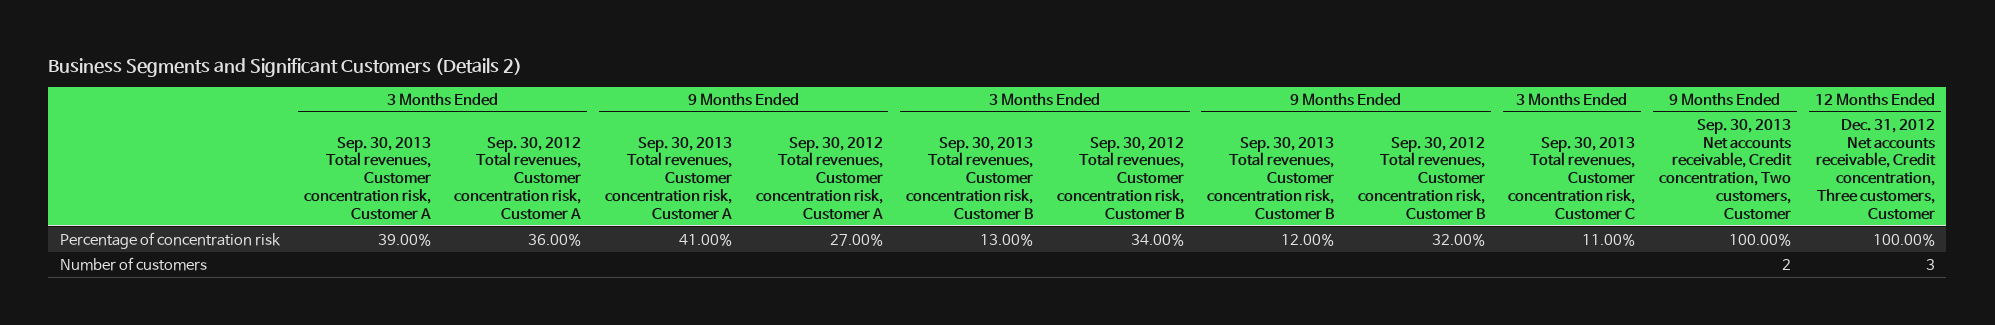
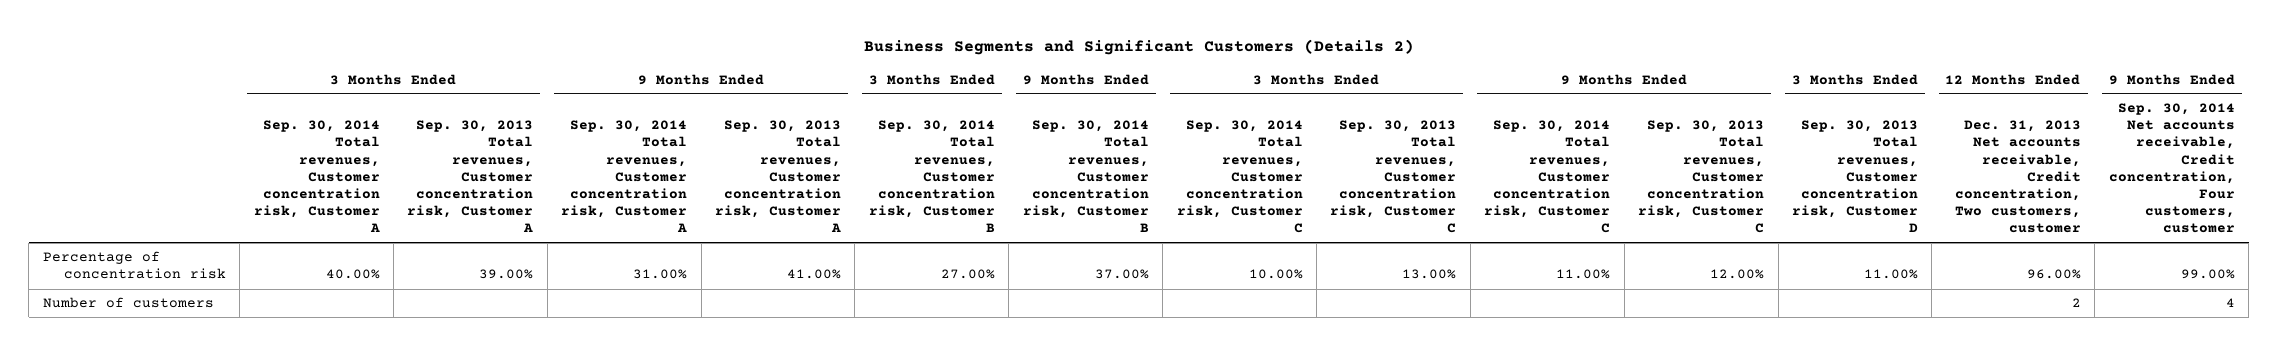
- | 3 Months Ended Sep. 30, 2013 Total revenues, Customer concentration risk, Customer A | 3 Months Ended Sep. 30, 2012 Total revenues, Customer concentration risk, Customer A | 9 Months Ended Sep. 30, 2013 Total revenues, Customer concentration risk, Customer A | 9 Months Ended Sep. 30, 2012 Total revenues, Customer concentration risk, Customer A | 3 Months Ended Sep. 30, 2013 Total revenues, Customer concentration risk, Customer B | 3 Months Ended Sep. 30, 2012 Total revenues, Customer concentration risk, Customer B | 9 Months Ended Sep. 30, 2013 Total revenues, Customer concentration risk, Customer B | 9 Months Ended Sep. 30, 2012 Total revenues, Customer concentration risk, Customer B | 3 Months Ended Sep. 30, 2013 Total revenues, Customer concentration risk, Customer C | 9 Months Ended Sep. 30, 2013 Net accounts receivable, Credit concentration, Two customers, Customer | 12 Months Ended Dec. 31, 2012 Net accounts receivable, Credit concentration, Three customers, Customer
+ | 3 Months Ended Sep. 30, 2014 Total revenues, Customer concentration risk, Customer A | 3 Months Ended Sep. 30, 2013 Total revenues, Customer concentration risk, Customer A | 9 Months Ended Sep. 30, 2014 Total revenues, Customer concentration risk, Customer A | 9 Months Ended Sep. 30, 2013 Total revenues, Customer concentration risk, Customer A | 3 Months Ended Sep. 30, 2014 Total revenues, Customer concentration risk, Customer B | 9 Months Ended Sep. 30, 2014 Total revenues, Customer concentration risk, Customer B | 3 Months Ended Sep. 30, 2014 Total revenues, Customer concentration risk, Customer C | 3 Months Ended Sep. 30, 2013 Total revenues, Customer concentration risk, Customer C | 9 Months Ended Sep. 30, 2014 Total revenues, Customer concentration risk, Customer C | 9 Months Ended Sep. 30, 2013 Total revenues, Customer concentration risk, Customer C | 3 Months Ended Sep. 30, 2013 Total revenues, Customer concentration risk, Customer D | 12 Months Ended Dec. 31, 2013 Net accounts receivable, Credit concentration, Two customers, customer | 9 Months Ended Sep. 30, 2014 Net accounts receivable, Credit concentration, Four customers, customer
- Percentage of concentration risk | 39.00% | 36.00% | 41.00% | 27.00% | 13.00% | 34.00% | 12.00% | 32.00% | 11.00% | 100.00% | 100.00%
+ Percentage of concentration risk | 40.00% | 39.00% | 31.00% | 41.00% | 27.00% | 37.00% | 10.00% | 13.00% | 11.00% | 12.00% | 11.00% | 96.00% | 99.00%

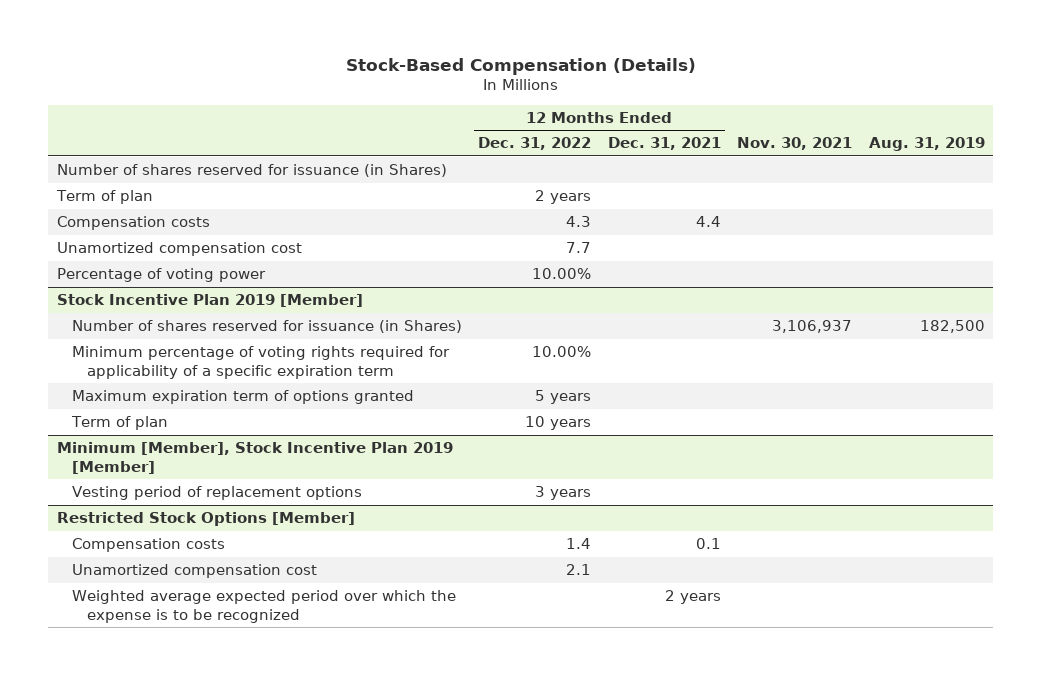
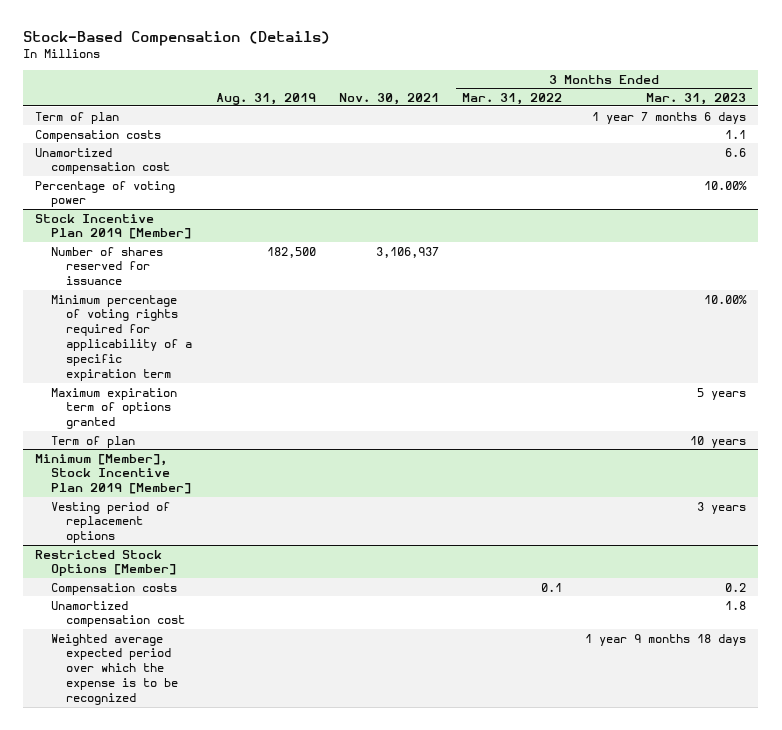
- | 12 Months Ended Dec. 31, 2022 | 12 Months Ended Dec. 31, 2021 | Nov. 30, 2021 | Aug. 31, 2019
+ | Aug. 31, 2019 | Nov. 30, 2021 | 3 Months Ended Mar. 31, 2022 | 3 Months Ended Mar. 31, 2023
- Number of shares reserved for issuance (in Shares)
@ Stock Incentive Plan 2019 [Member]
- Number of shares reserved for issuance (in Shares) | | | 3,106,937 | 182,500
+ Number of shares reserved for issuance | 182,500 | 3,106,937 | |

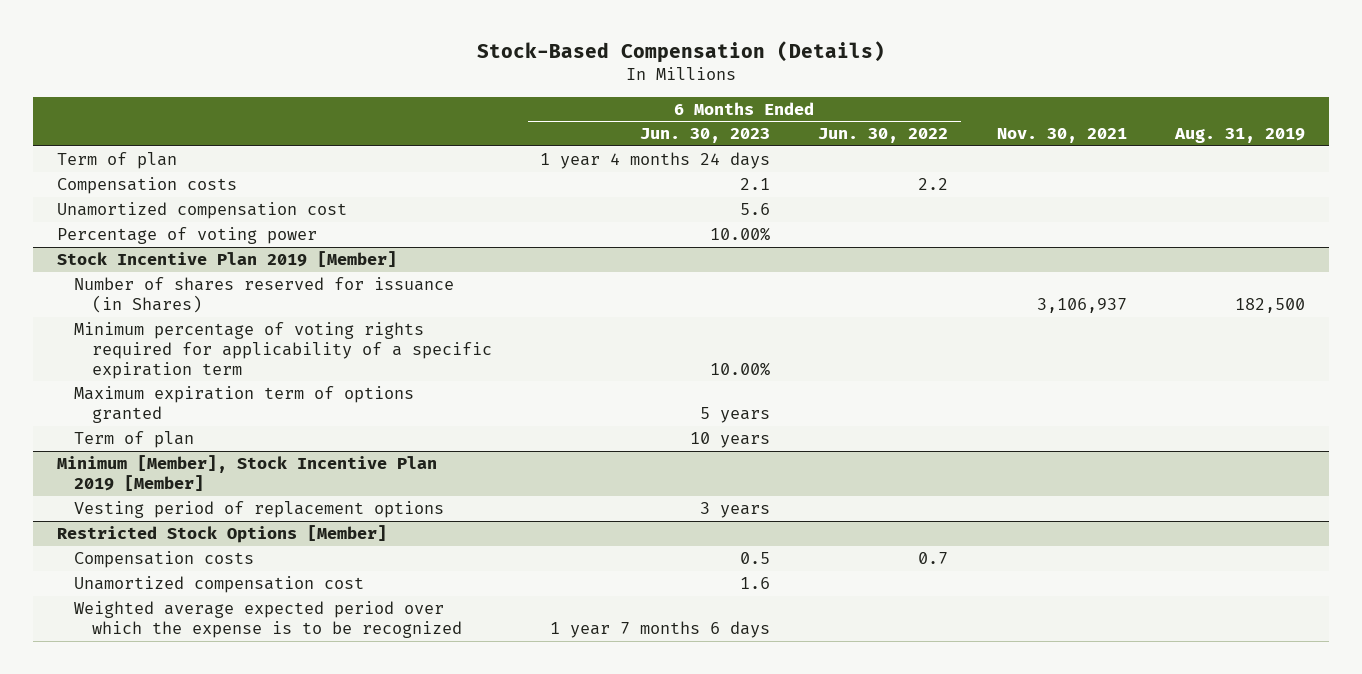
- | Aug. 31, 2019 | Nov. 30, 2021 | 3 Months Ended Mar. 31, 2022 | 3 Months Ended Mar. 31, 2023
+ | 6 Months Ended Jun. 30, 2023 | 6 Months Ended Jun. 30, 2022 | Nov. 30, 2021 | Aug. 31, 2019
@ Stock Incentive Plan 2019 [Member]
- Number of shares reserved for issuance | 182,500 | 3,106,937 | |
+ Number of shares reserved for issuance (in Shares) | | | 3,106,937 | 182,500

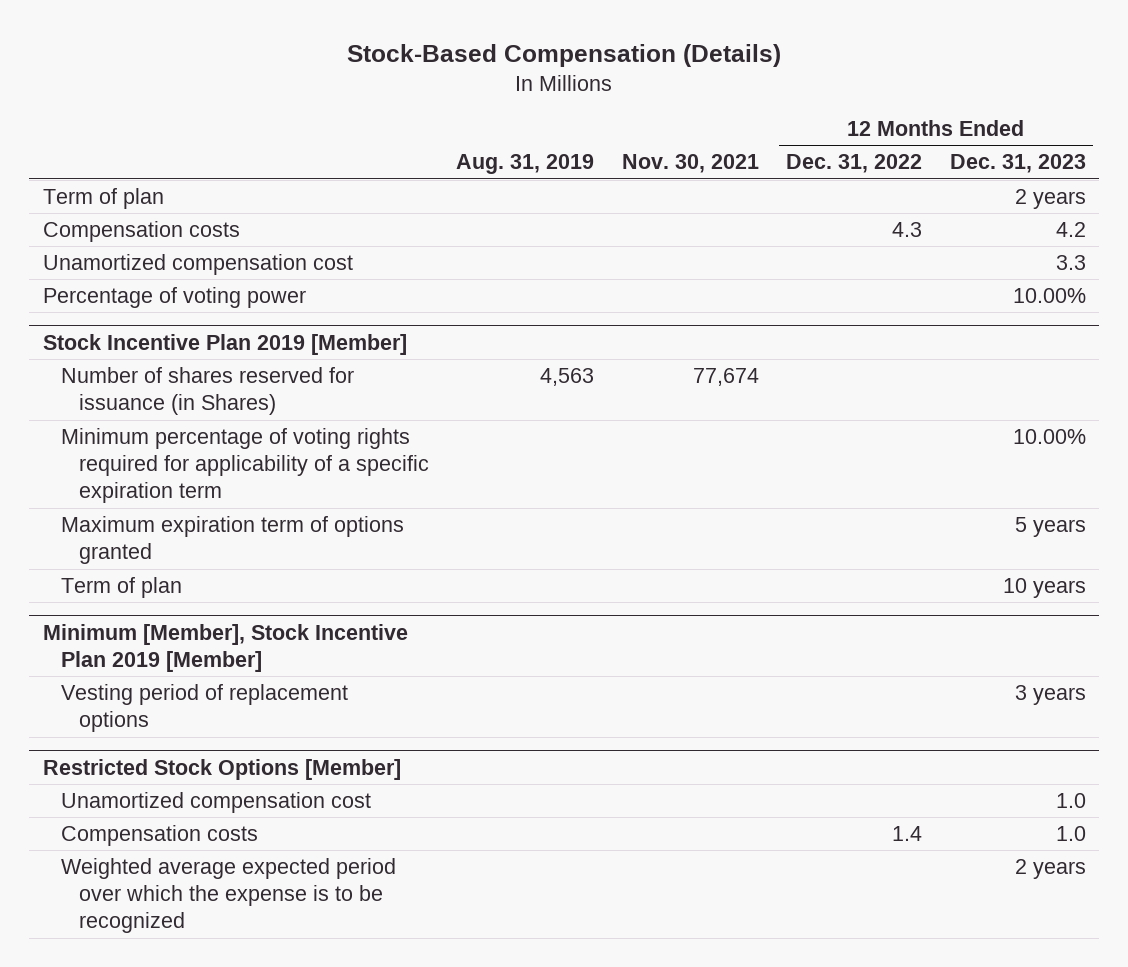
- | 6 Months Ended Jun. 30, 2023 | 6 Months Ended Jun. 30, 2022 | Nov. 30, 2021 | Aug. 31, 2019
+ | Aug. 31, 2019 | Nov. 30, 2021 | 12 Months Ended Dec. 31, 2022 | 12 Months Ended Dec. 31, 2023
@ Stock Incentive Plan 2019 [Member]
- Number of shares reserved for issuance (in Shares) | | | 3,106,937 | 182,500
+ Number of shares reserved for issuance (in Shares) | 4,563 | 77,674 | |
@ Restricted Stock Options [Member]
moved down: Compensation costs | | | 1.4 | 1.0

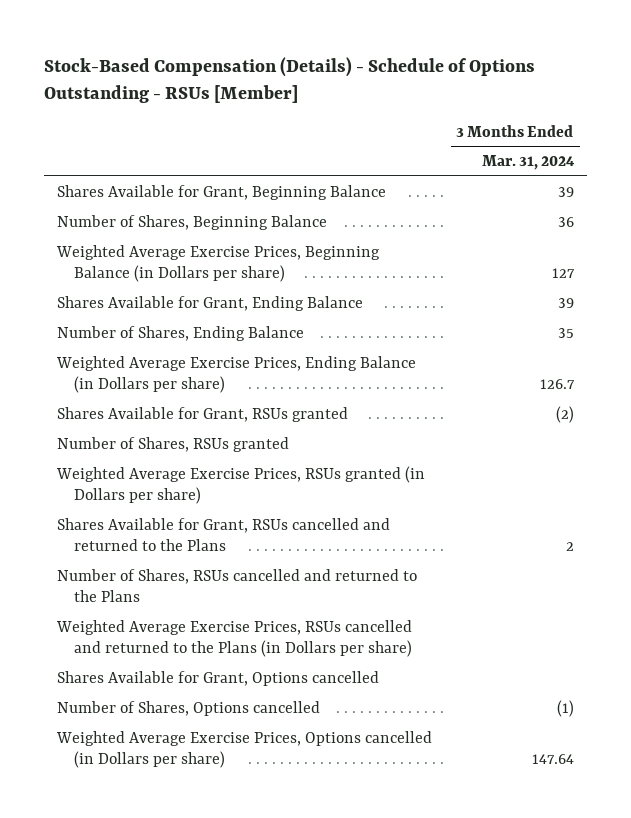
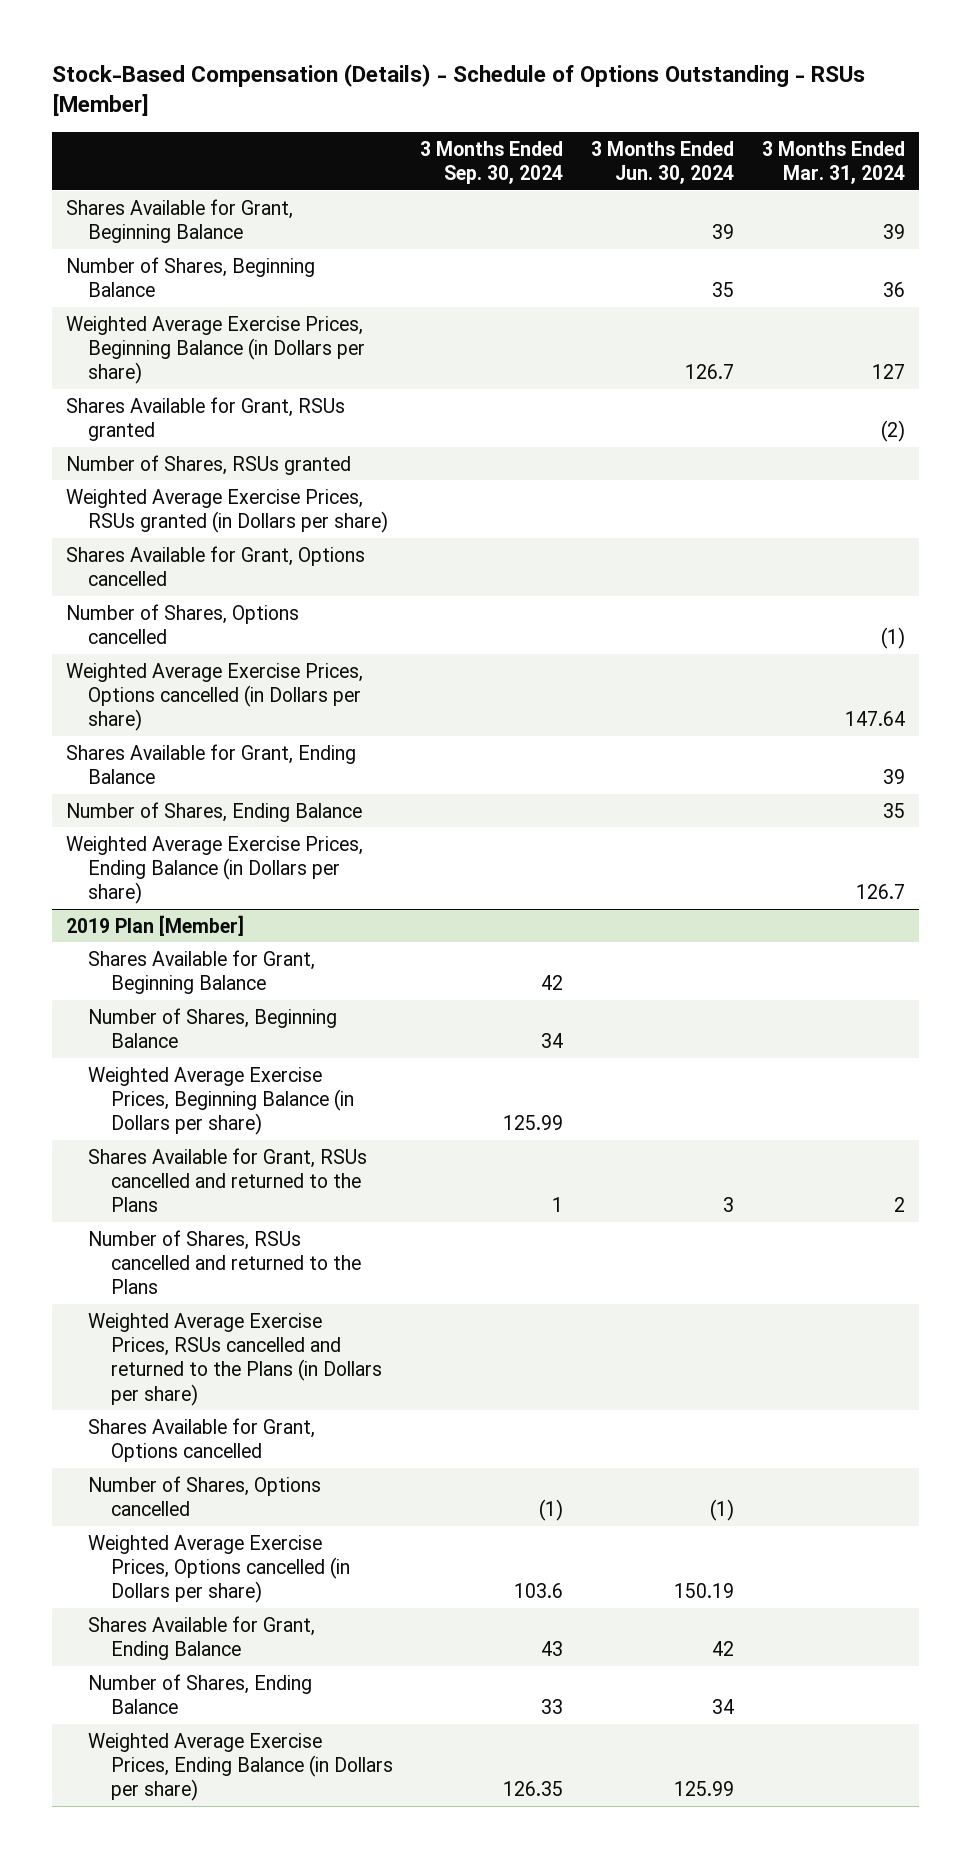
- | 3 Months Ended Mar. 31, 2024
+ | 3 Months Ended Sep. 30, 2024 | 3 Months Ended Jun. 30, 2024 | 3 Months Ended Mar. 31, 2024
- Shares Available for Grant, RSUs cancelled and returned to the Plans | 2
- Number of Shares, RSUs cancelled and returned to the Plans
- Weighted Average Exercise Prices, RSUs cancelled and returned to the Plans (in Dollars per share)
moved down: Shares Available for Grant, Ending Balance | | | 39
moved down: Number of Shares, Ending Balance | | | 35
moved down: Weighted Average Exercise Prices, Ending Balance (in Dollars per share) | | | 126.7
+ 2019 Plan [Member]
+ Shares Available for Grant, Beginning Balance | 42 | |
+ Number of Shares, Beginning Balance | 34 | |
+ Weighted Average Exercise Prices, Beginning Balance (in Dollars per share) | 125.99 | |
+ Shares Available for Grant, RSUs cancelled and returned to the Plans | 1 | 3 | 2
+ Number of Shares, RSUs cancelled and returned to the Plans
+ Weighted Average Exercise Prices, RSUs cancelled and returned to the Plans (in Dollars per share)
+ Shares Available for Grant, Options cancelled
+ Number of Shares, Options cancelled | (1) | (1) |
+ Weighted Average Exercise Prices, Options cancelled (in Dollars per share) | 103.6 | 150.19 |
+ Shares Available for Grant, Ending Balance | 43 | 42 |
+ Number of Shares, Ending Balance | 33 | 34 |
+ Weighted Average Exercise Prices, Ending Balance (in Dollars per share) | 126.35 | 125.99 |

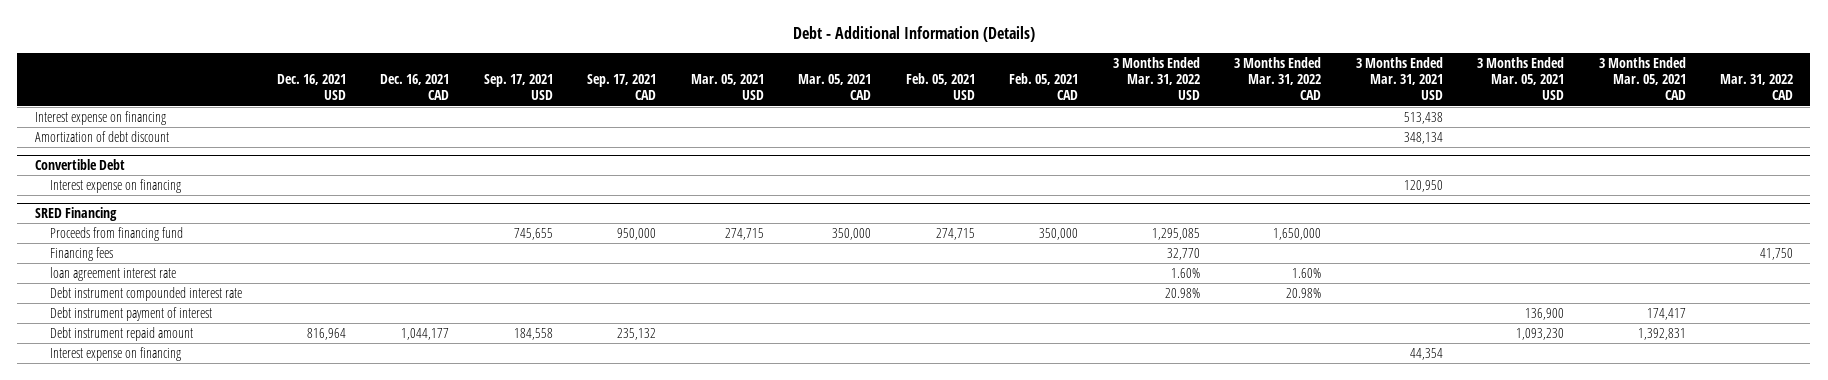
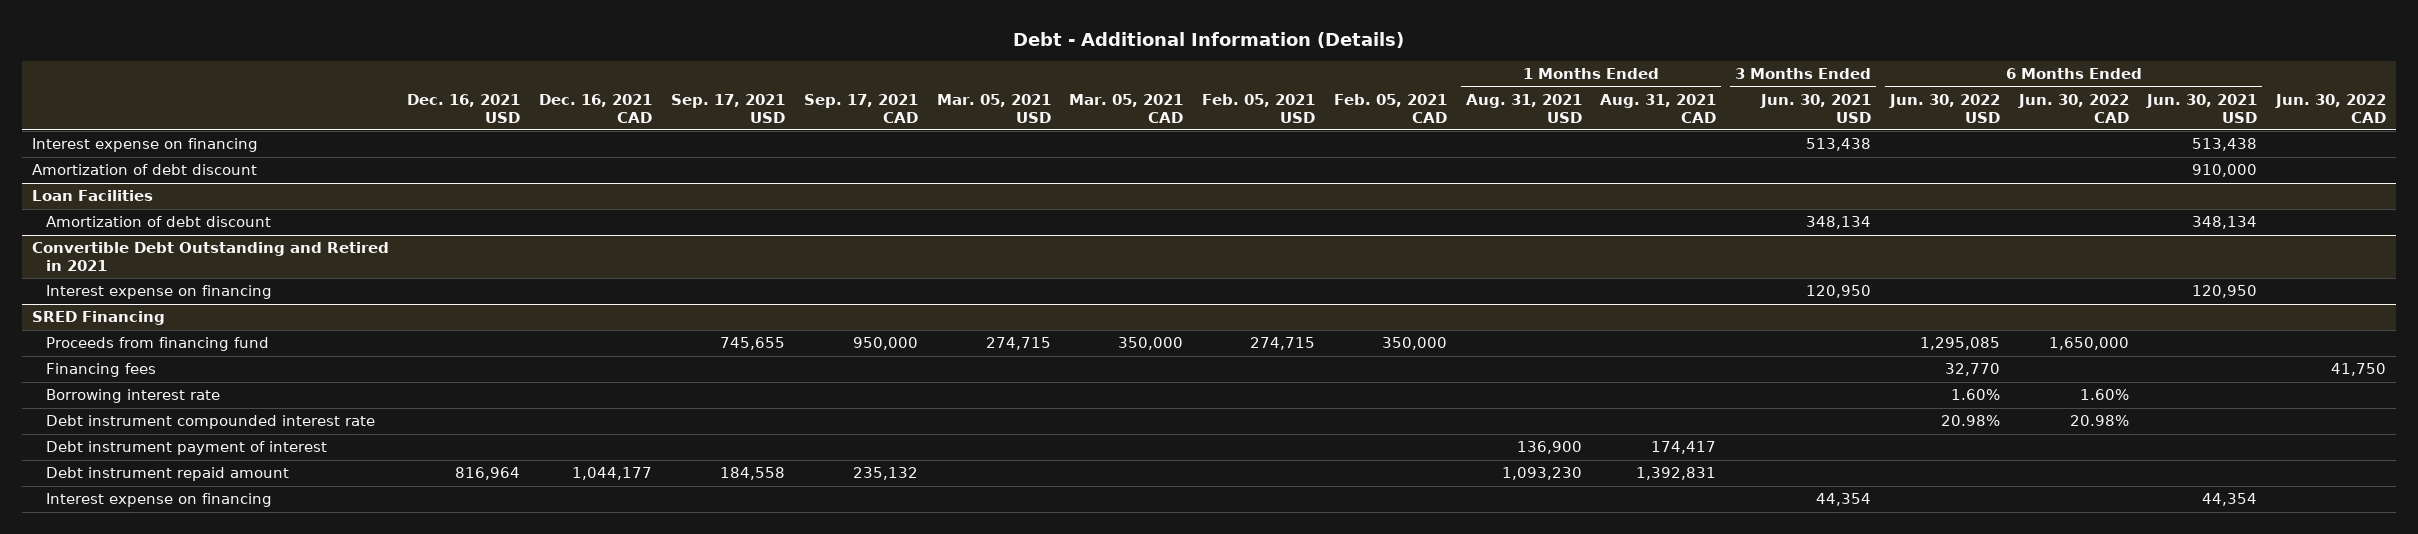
- | Dec. 16, 2021 USD | Dec. 16, 2021 CAD | Sep. 17, 2021 USD | Sep. 17, 2021 CAD | Mar. 05, 2021 USD | Mar. 05, 2021 CAD | Feb. 05, 2021 USD | Feb. 05, 2021 CAD | 3 Months Ended Mar. 31, 2022 USD | 3 Months Ended Mar. 31, 2022 CAD | 3 Months Ended Mar. 31, 2021 USD | 3 Months Ended Mar. 05, 2021 USD | 3 Months Ended Mar. 05, 2021 CAD | Mar. 31, 2022 CAD
+ | Dec. 16, 2021 USD | Dec. 16, 2021 CAD | Sep. 17, 2021 USD | Sep. 17, 2021 CAD | Mar. 05, 2021 USD | Mar. 05, 2021 CAD | Feb. 05, 2021 USD | Feb. 05, 2021 CAD | 1 Months Ended Aug. 31, 2021 USD | 1 Months Ended Aug. 31, 2021 CAD | 3 Months Ended Jun. 30, 2021 USD | 6 Months Ended Jun. 30, 2022 USD | 6 Months Ended Jun. 30, 2022 CAD | 6 Months Ended Jun. 30, 2021 USD | Jun. 30, 2022 CAD
- Convertible Debt
+ Loan Facilities
+ Amortization of debt discount | | | | | | | | | | | 348,134 | | | 348,134 |
+ Convertible Debt Outstanding and Retired in 2021
@ SRED Financing
- loan agreement interest rate | | | | | | | | | 1.60% | 1.60% | | | |
+ Borrowing interest rate | | | | | | | | | | | | 1.60% | 1.60% | |

